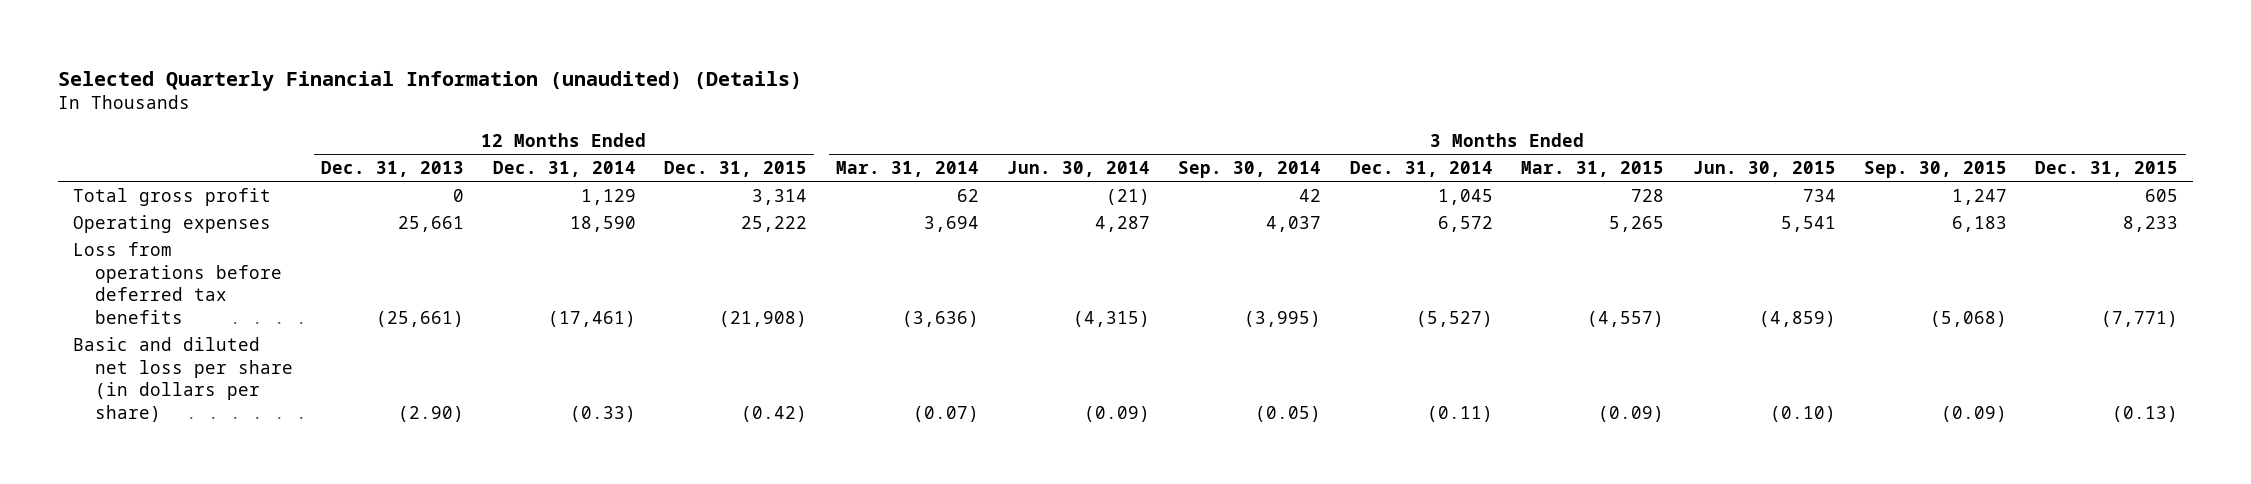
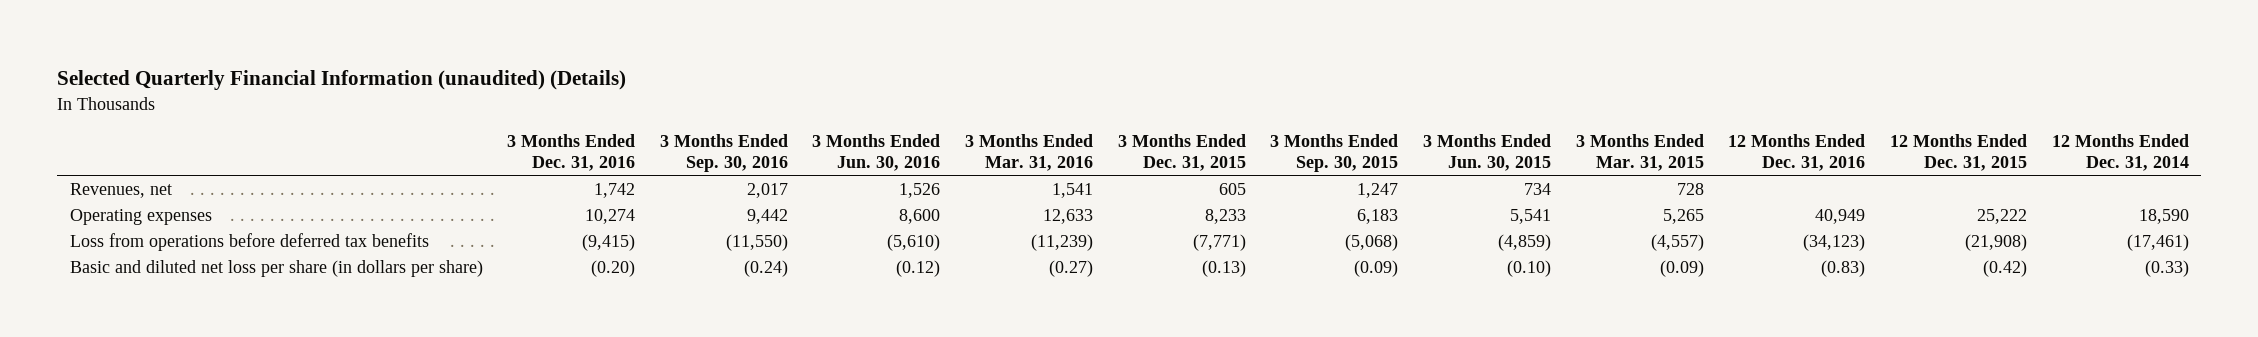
- | 12 Months Ended Dec. 31, 2013 | 12 Months Ended Dec. 31, 2014 | 12 Months Ended Dec. 31, 2015 | 3 Months Ended Mar. 31, 2014 | 3 Months Ended Jun. 30, 2014 | 3 Months Ended Sep. 30, 2014 | 3 Months Ended Dec. 31, 2014 | 3 Months Ended Mar. 31, 2015 | 3 Months Ended Jun. 30, 2015 | 3 Months Ended Sep. 30, 2015 | 3 Months Ended Dec. 31, 2015
+ | 3 Months Ended Dec. 31, 2016 | 3 Months Ended Sep. 30, 2016 | 3 Months Ended Jun. 30, 2016 | 3 Months Ended Mar. 31, 2016 | 3 Months Ended Dec. 31, 2015 | 3 Months Ended Sep. 30, 2015 | 3 Months Ended Jun. 30, 2015 | 3 Months Ended Mar. 31, 2015 | 12 Months Ended Dec. 31, 2016 | 12 Months Ended Dec. 31, 2015 | 12 Months Ended Dec. 31, 2014
- Total gross profit | 0 | 1,129 | 3,314 | 62 | (21) | 42 | 1,045 | 728 | 734 | 1,247 | 605
+ Revenues, net | 1,742 | 2,017 | 1,526 | 1,541 | 605 | 1,247 | 734 | 728 | | |

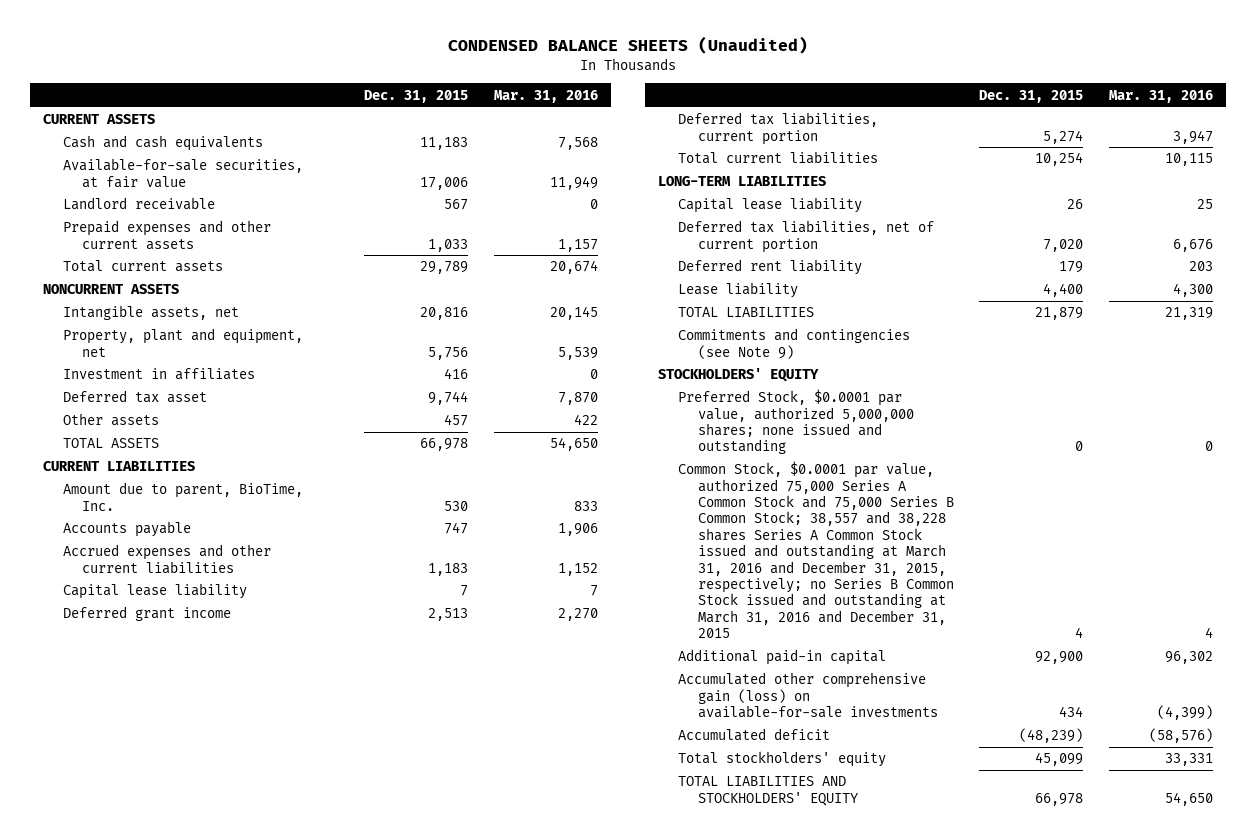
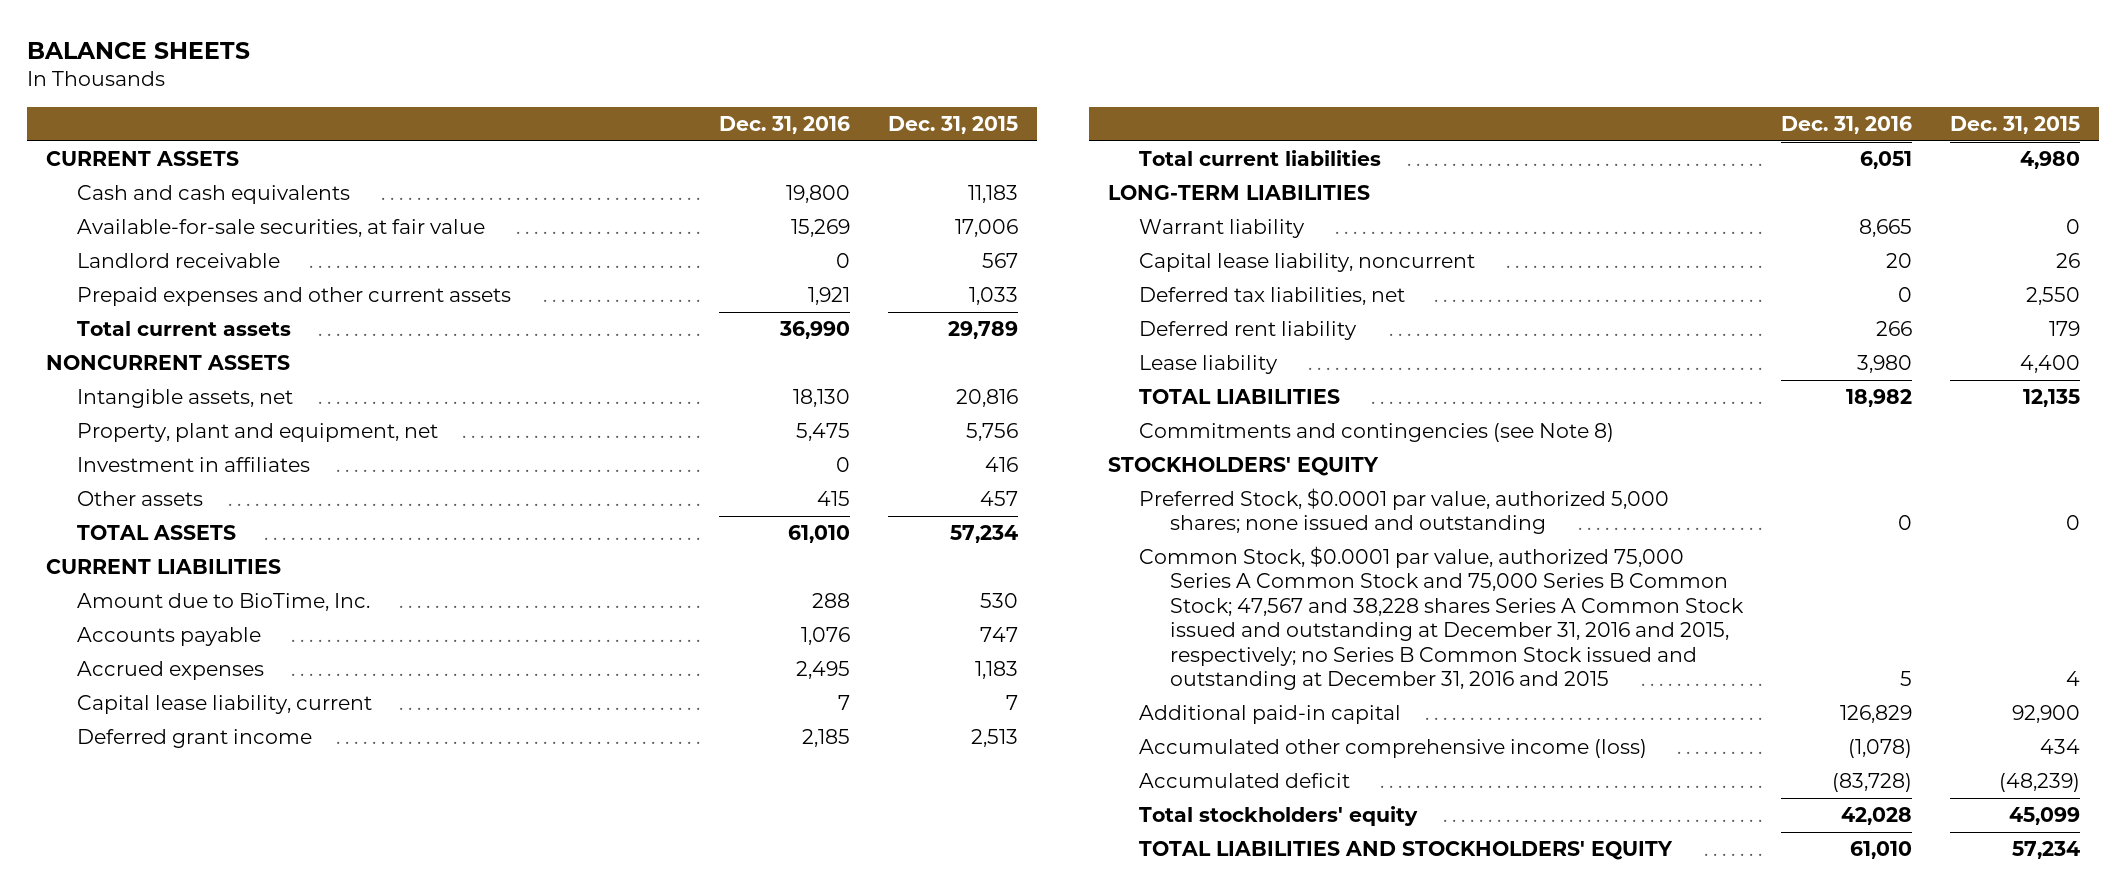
- CONDENSED BALANCE SHEETS (Unaudited)
+ BALANCE SHEETS
- | Dec. 31, 2015 | Mar. 31, 2016
+ | Dec. 31, 2016 | Dec. 31, 2015
- Deferred tax asset | 9,744 | 7,870
- TOTAL ASSETS | 66,978 | 54,650
+ TOTAL ASSETS | 61,010 | 57,234
- Amount due to parent, BioTime, Inc. | 530 | 833
+ Amount due to BioTime, Inc. | 288 | 530
- Accrued expenses and other current liabilities | 1,183 | 1,152
- Capital lease liability | 7 | 7
+ Accrued expenses | 2,495 | 1,183
+ Capital lease liability, current | 7 | 7
- Deferred tax liabilities, current portion | 5,274 | 3,947
- Total current liabilities | 10,254 | 10,115
+ Total current liabilities | 6,051 | 4,980
- Capital lease liability | 26 | 25
- Deferred tax liabilities, net of current portion | 7,020 | 6,676
+ Warrant liability | 8,665 | 0
+ Capital lease liability, noncurrent | 20 | 26
+ Deferred tax liabilities, net | 0 | 2,550
- TOTAL LIABILITIES | 21,879 | 21,319
- Commitments and contingencies (see Note 9)
+ TOTAL LIABILITIES | 18,982 | 12,135
+ Commitments and contingencies (see Note 8)
- Preferred Stock, $0.0001 par value, authorized 5,000,000 shares; none issued and outstanding | 0 | 0
- Common Stock, $0.0001 par value, authorized 75,000 Series A Common Stock and 75,000 Series B Common Stock; 38,557 and 38,228 shares Series A Common Stock issued and outstanding at March 31, 2016 and December 31, 2015, respectively; no Series B Common Stock issued and outstanding at March 31, 2016 and December 31, 2015 | 4 | 4
+ Preferred Stock, $0.0001 par value, authorized 5,000 shares; none issued and outstanding | 0 | 0
+ Common Stock, $0.0001 par value, authorized 75,000 Series A Common Stock and 75,000 Series B Common Stock; 47,567 and 38,228 shares Series A Common Stock issued and outstanding at December 31, 2016 and 2015, respectively; no Series B Common Stock issued and outstanding at December 31, 2016 and 2015 | 5 | 4
- Accumulated other comprehensive gain (loss) on available-for-sale investments | 434 | (4,399)
+ Accumulated other comprehensive income (loss) | (1,078) | 434
- TOTAL LIABILITIES AND STOCKHOLDERS' EQUITY | 66,978 | 54,650
+ TOTAL LIABILITIES AND STOCKHOLDERS' EQUITY | 61,010 | 57,234

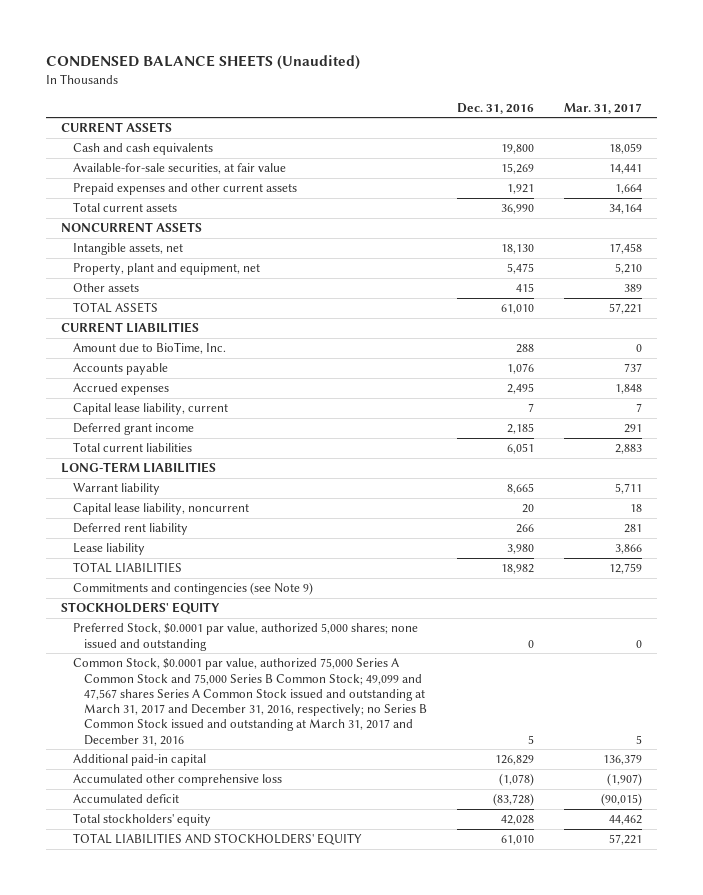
- BALANCE SHEETS
+ CONDENSED BALANCE SHEETS (Unaudited)
- | Dec. 31, 2016 | Dec. 31, 2015
+ | Dec. 31, 2016 | Mar. 31, 2017
- Landlord receivable | 0 | 567
- Investment in affiliates | 0 | 416
- Deferred tax liabilities, net | 0 | 2,550
- Commitments and contingencies (see Note 8)
+ Commitments and contingencies (see Note 9)
- Common Stock, $0.0001 par value, authorized 75,000 Series A Common Stock and 75,000 Series B Common Stock; 47,567 and 38,228 shares Series A Common Stock issued and outstanding at December 31, 2016 and 2015, respectively; no Series B Common Stock issued and outstanding at December 31, 2016 and 2015 | 5 | 4
+ Common Stock, $0.0001 par value, authorized 75,000 Series A Common Stock and 75,000 Series B Common Stock; 49,099 and 47,567 shares Series A Common Stock issued and outstanding at March 31, 2017 and December 31, 2016, respectively; no Series B Common Stock issued and outstanding at March 31, 2017 and December 31, 2016 | 5 | 5
- Accumulated other comprehensive income (loss) | (1,078) | 434
+ Accumulated other comprehensive loss | (1,078) | (1,907)

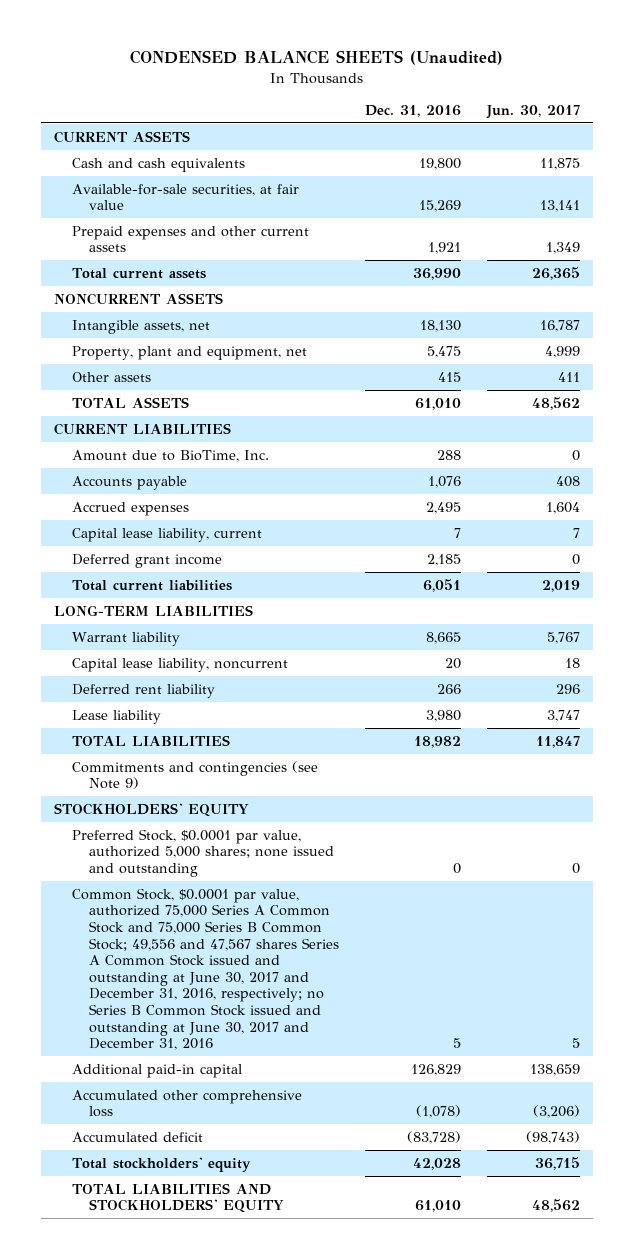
- | Dec. 31, 2016 | Mar. 31, 2017
+ | Dec. 31, 2016 | Jun. 30, 2017
- Common Stock, $0.0001 par value, authorized 75,000 Series A Common Stock and 75,000 Series B Common Stock; 49,099 and 47,567 shares Series A Common Stock issued and outstanding at March 31, 2017 and December 31, 2016, respectively; no Series B Common Stock issued and outstanding at March 31, 2017 and December 31, 2016 | 5 | 5
+ Common Stock, $0.0001 par value, authorized 75,000 Series A Common Stock and 75,000 Series B Common Stock; 49,556 and 47,567 shares Series A Common Stock issued and outstanding at June 30, 2017 and December 31, 2016, respectively; no Series B Common Stock issued and outstanding at June 30, 2017 and December 31, 2016 | 5 | 5

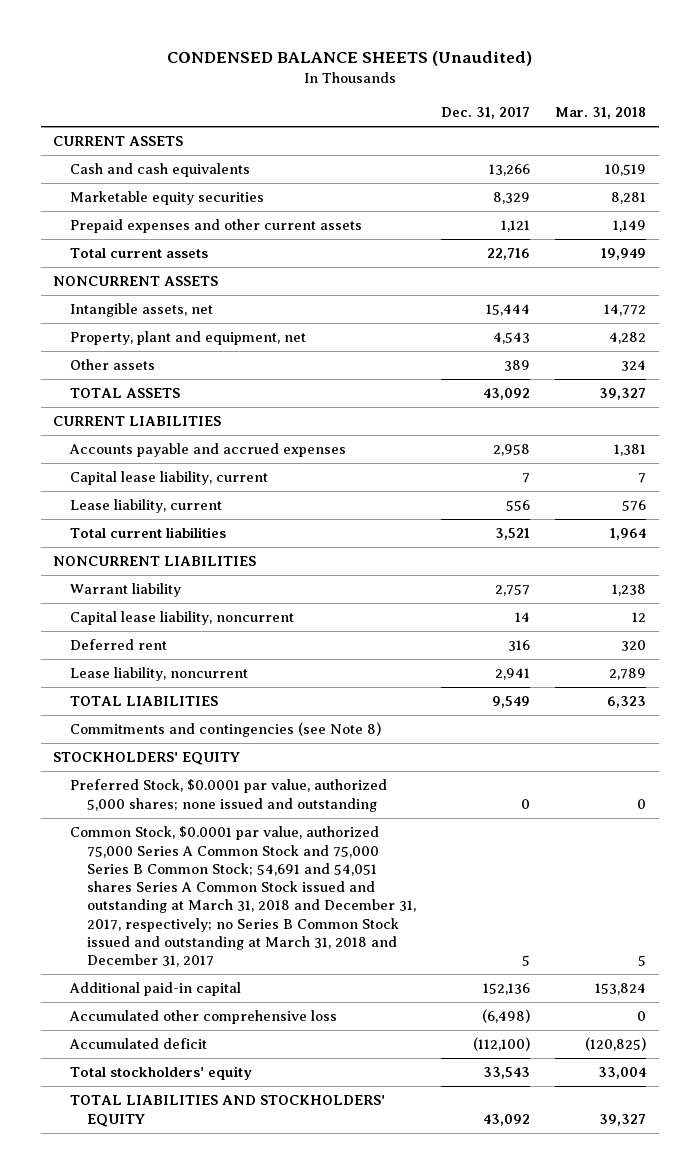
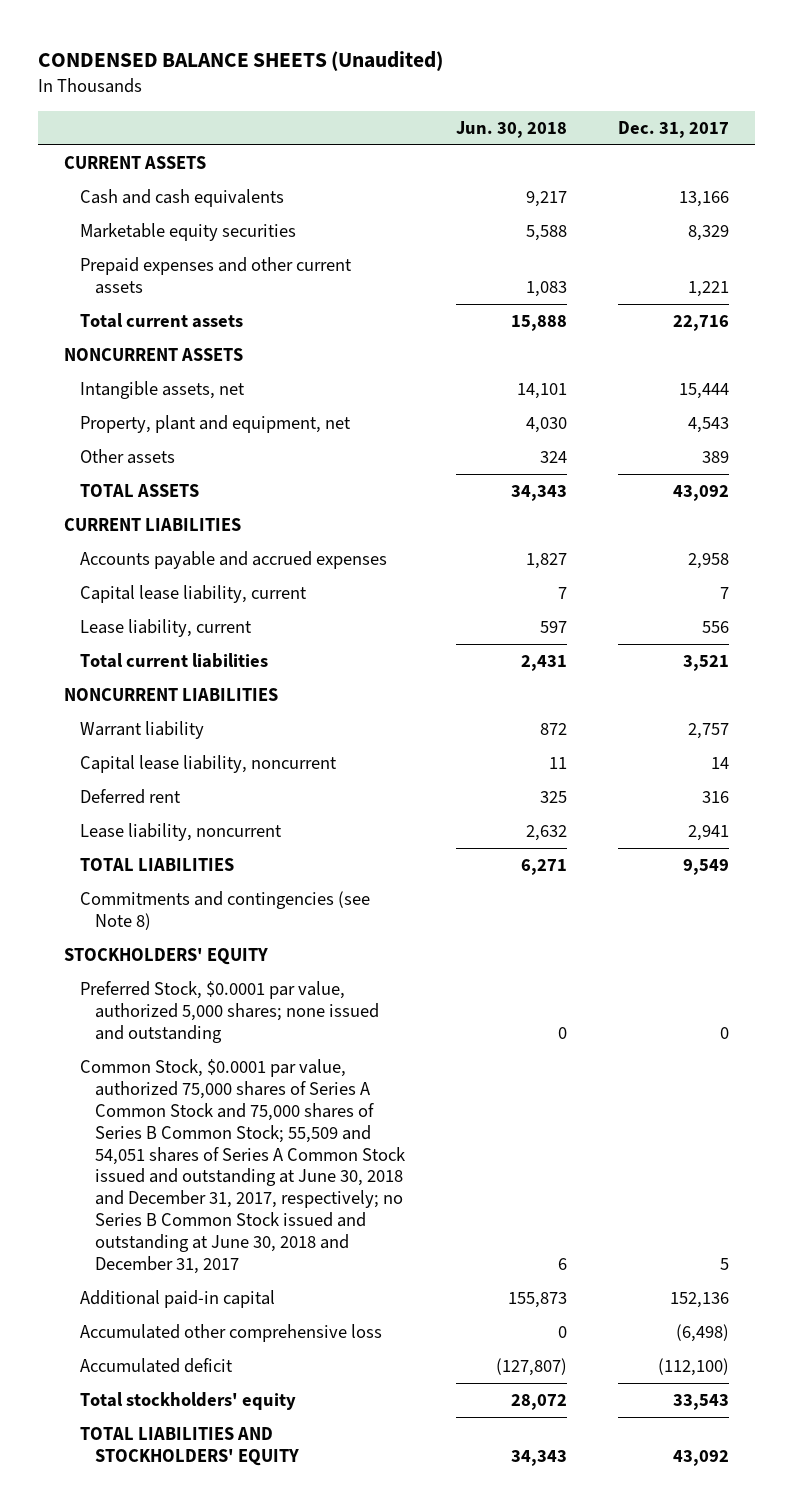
- | Dec. 31, 2017 | Mar. 31, 2018
+ | Jun. 30, 2018 | Dec. 31, 2017
- Cash and cash equivalents | 13,266 | 10,519
+ Cash and cash equivalents | 9,217 | 13,166
- Prepaid expenses and other current assets | 1,121 | 1,149
+ Prepaid expenses and other current assets | 1,083 | 1,221
- Common Stock, $0.0001 par value, authorized 75,000 Series A Common Stock and 75,000 Series B Common Stock; 54,691 and 54,051 shares Series A Common Stock issued and outstanding at March 31, 2018 and December 31, 2017, respectively; no Series B Common Stock issued and outstanding at March 31, 2018 and December 31, 2017 | 5 | 5
+ Common Stock, $0.0001 par value, authorized 75,000 shares of Series A Common Stock and 75,000 shares of Series B Common Stock; 55,509 and 54,051 shares of Series A Common Stock issued and outstanding at June 30, 2018 and December 31, 2017, respectively; no Series B Common Stock issued and outstanding at June 30, 2018 and December 31, 2017 | 6 | 5

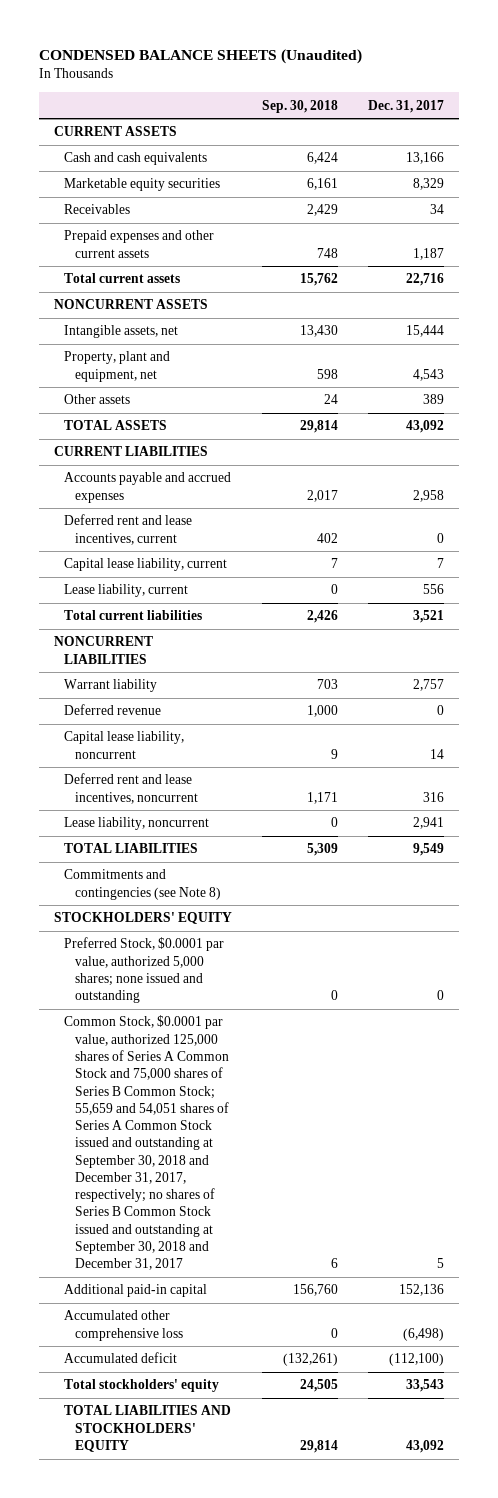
- | Jun. 30, 2018 | Dec. 31, 2017
+ | Sep. 30, 2018 | Dec. 31, 2017
- Prepaid expenses and other current assets | 1,083 | 1,221
+ Receivables | 2,429 | 34
+ Prepaid expenses and other current assets | 748 | 1,187
+ Deferred rent and lease incentives, current | 402 | 0
+ Deferred revenue | 1,000 | 0
- Deferred rent | 325 | 316
+ Deferred rent and lease incentives, noncurrent | 1,171 | 316
- Common Stock, $0.0001 par value, authorized 75,000 shares of Series A Common Stock and 75,000 shares of Series B Common Stock; 55,509 and 54,051 shares of Series A Common Stock issued and outstanding at June 30, 2018 and December 31, 2017, respectively; no Series B Common Stock issued and outstanding at June 30, 2018 and December 31, 2017 | 6 | 5
+ Common Stock, $0.0001 par value, authorized 125,000 shares of Series A Common Stock and 75,000 shares of Series B Common Stock; 55,659 and 54,051 shares of Series A Common Stock issued and outstanding at September 30, 2018 and December 31, 2017, respectively; no shares of Series B Common Stock issued and outstanding at September 30, 2018 and December 31, 2017 | 6 | 5

